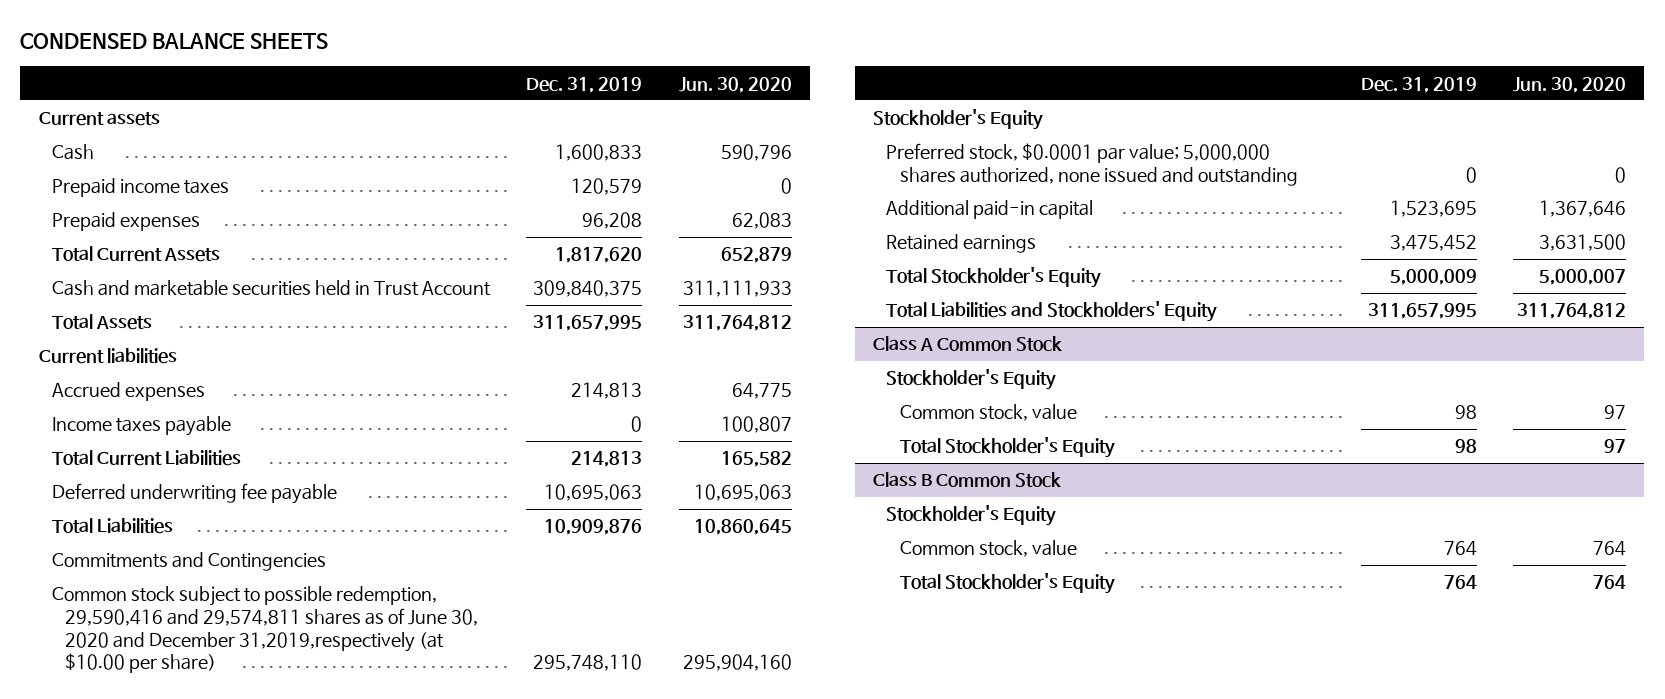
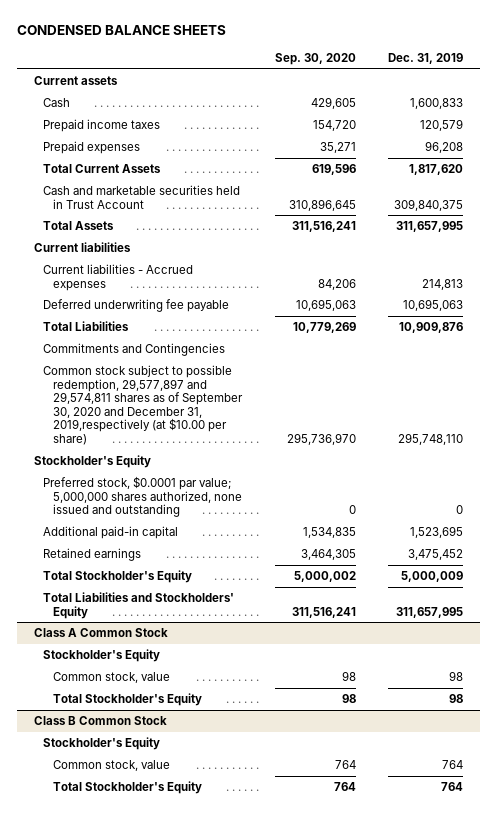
- | Dec. 31, 2019 | Jun. 30, 2020
+ | Sep. 30, 2020 | Dec. 31, 2019
- Accrued expenses | 214,813 | 64,775
- Income taxes payable | 0 | 100,807
- Total Current Liabilities | 214,813 | 165,582
+ Current liabilities - Accrued expenses | 84,206 | 214,813
- Common stock subject to possible redemption, 29,590,416 and 29,574,811 shares as of June 30, 2020 and December 31,2019,respectively (at $10.00 per share) | 295,748,110 | 295,904,160
+ Common stock subject to possible redemption, 29,577,897 and 29,574,811 shares as of September 30, 2020 and December 31, 2019,respectively (at $10.00 per share) | 295,736,970 | 295,748,110

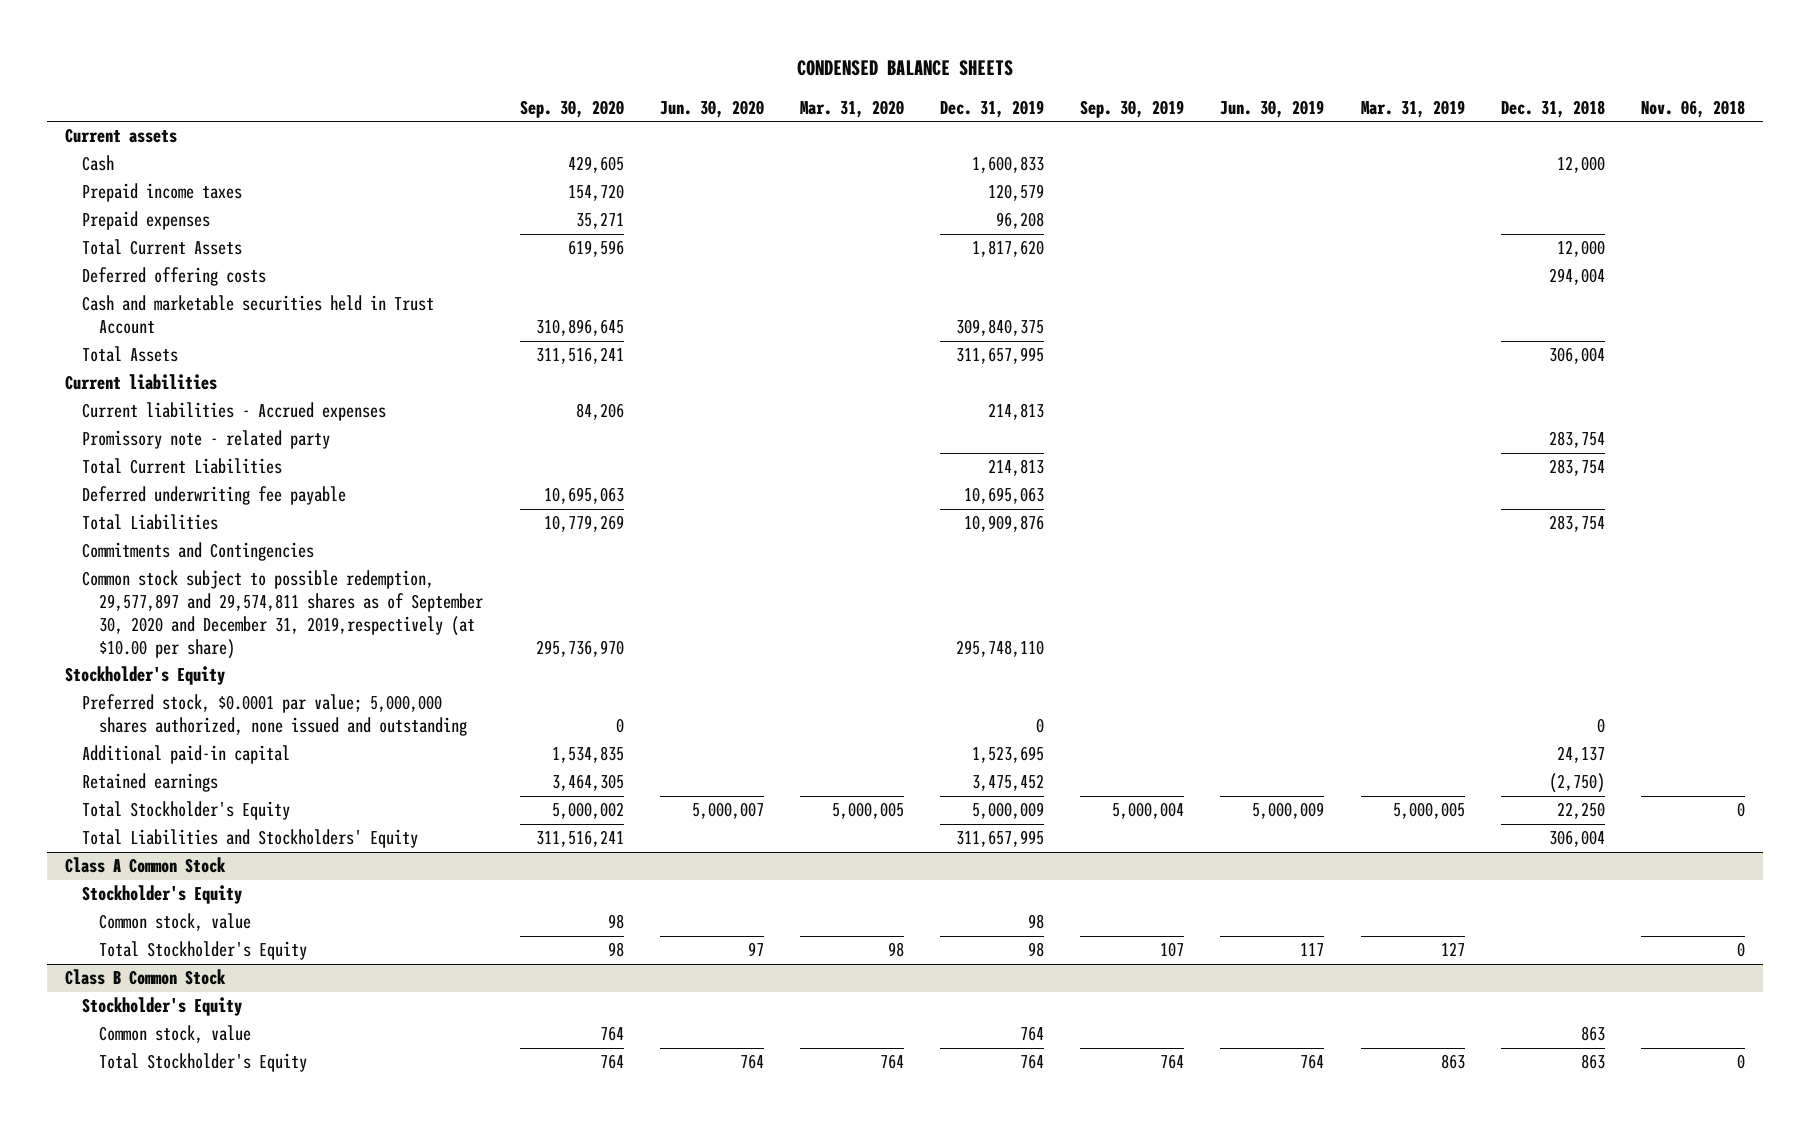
- | Sep. 30, 2020 | Dec. 31, 2019
+ | Sep. 30, 2020 | Jun. 30, 2020 | Mar. 31, 2020 | Dec. 31, 2019 | Sep. 30, 2019 | Jun. 30, 2019 | Mar. 31, 2019 | Dec. 31, 2018 | Nov. 06, 2018
+ Deferred offering costs | | | | | | | | 294,004 |
+ Promissory note - related party | | | | | | | | 283,754 |
+ Total Current Liabilities | | | | 214,813 | | | | 283,754 |

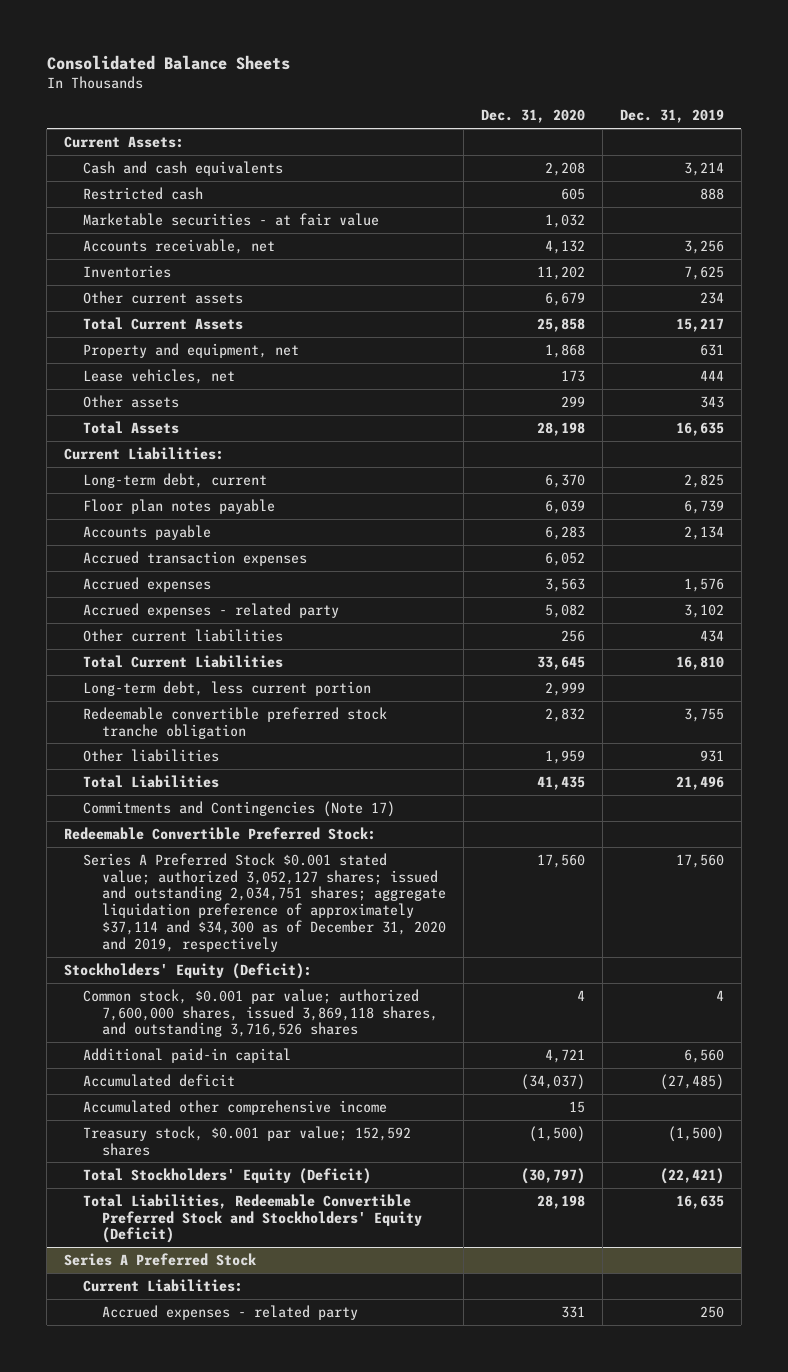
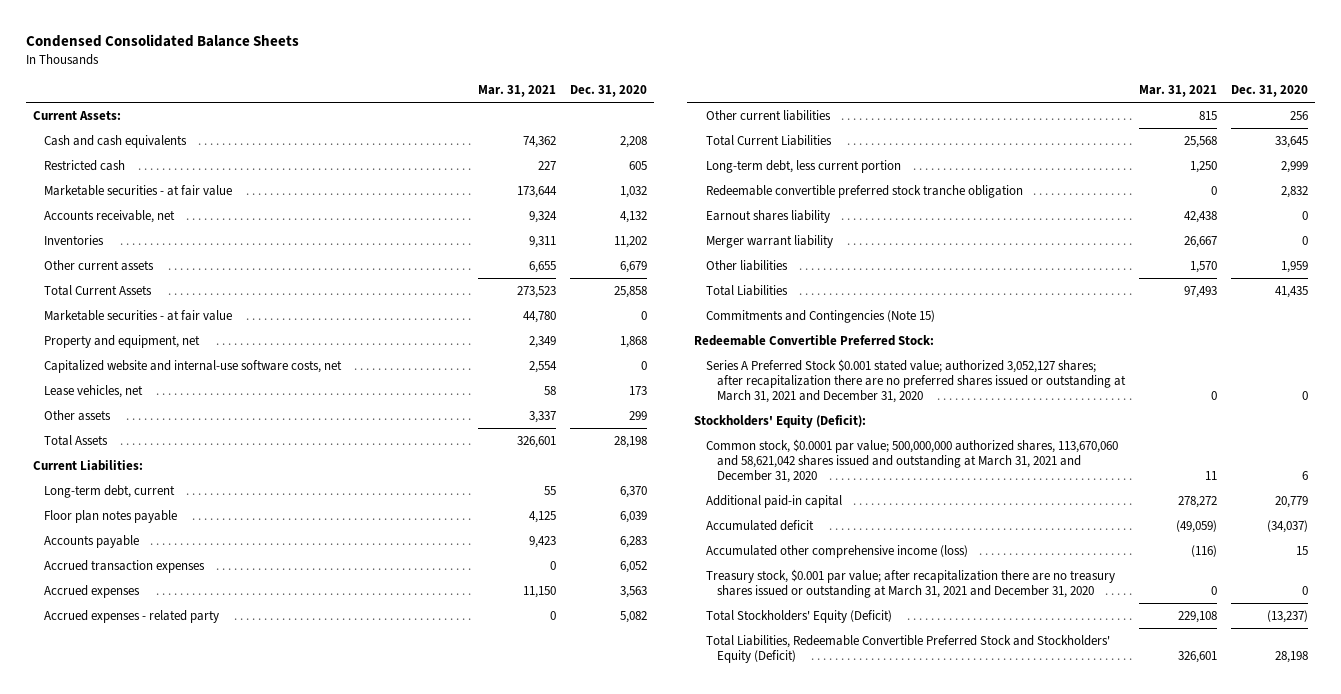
- Consolidated Balance Sheets
+ Condensed Consolidated Balance Sheets
- | Dec. 31, 2020 | Dec. 31, 2019
+ | Mar. 31, 2021 | Dec. 31, 2020
+ Marketable securities - at fair value | 44,780 | 0
+ Capitalized website and internal-use software costs, net | 2,554 | 0
+ Earnout shares liability | 42,438 | 0
+ Merger warrant liability | 26,667 | 0
- Commitments and Contingencies (Note 17)
+ Commitments and Contingencies (Note 15)
- Series A Preferred Stock $0.001 stated value; authorized 3,052,127 shares; issued and outstanding 2,034,751 shares; aggregate liquidation preference of approximately $37,114 and $34,300 as of December 31, 2020 and 2019, respectively | 17,560 | 17,560
+ Series A Preferred Stock $0.001 stated value; authorized 3,052,127 shares; after recapitalization there are no preferred shares issued or outstanding at March 31, 2021 and December 31, 2020 | 0 | 0
- Common stock, $0.001 par value; authorized 7,600,000 shares, issued 3,869,118 shares, and outstanding 3,716,526 shares | 4 | 4
- Additional paid-in capital | 4,721 | 6,560
+ Common stock, $0.0001 par value; 500,000,000 authorized shares, 113,670,060 and 58,621,042 shares issued and outstanding at March 31, 2021 and December 31, 2020 | 11 | 6
+ Additional paid-in capital | 278,272 | 20,779
- Accumulated other comprehensive income | 15 |
- Treasury stock, $0.001 par value; 152,592 shares | (1,500) | (1,500)
- Total Stockholders' Equity (Deficit) | (30,797) | (22,421)
+ Accumulated other comprehensive income (loss) | (116) | 15
+ Treasury stock, $0.001 par value; after recapitalization there are no treasury shares issued or outstanding at March 31, 2021 and December 31, 2020 | 0 | 0
+ Total Stockholders' Equity (Deficit) | 229,108 | (13,237)
- Series A Preferred Stock
- Current Liabilities:
- Accrued expenses - related party | 331 | 250

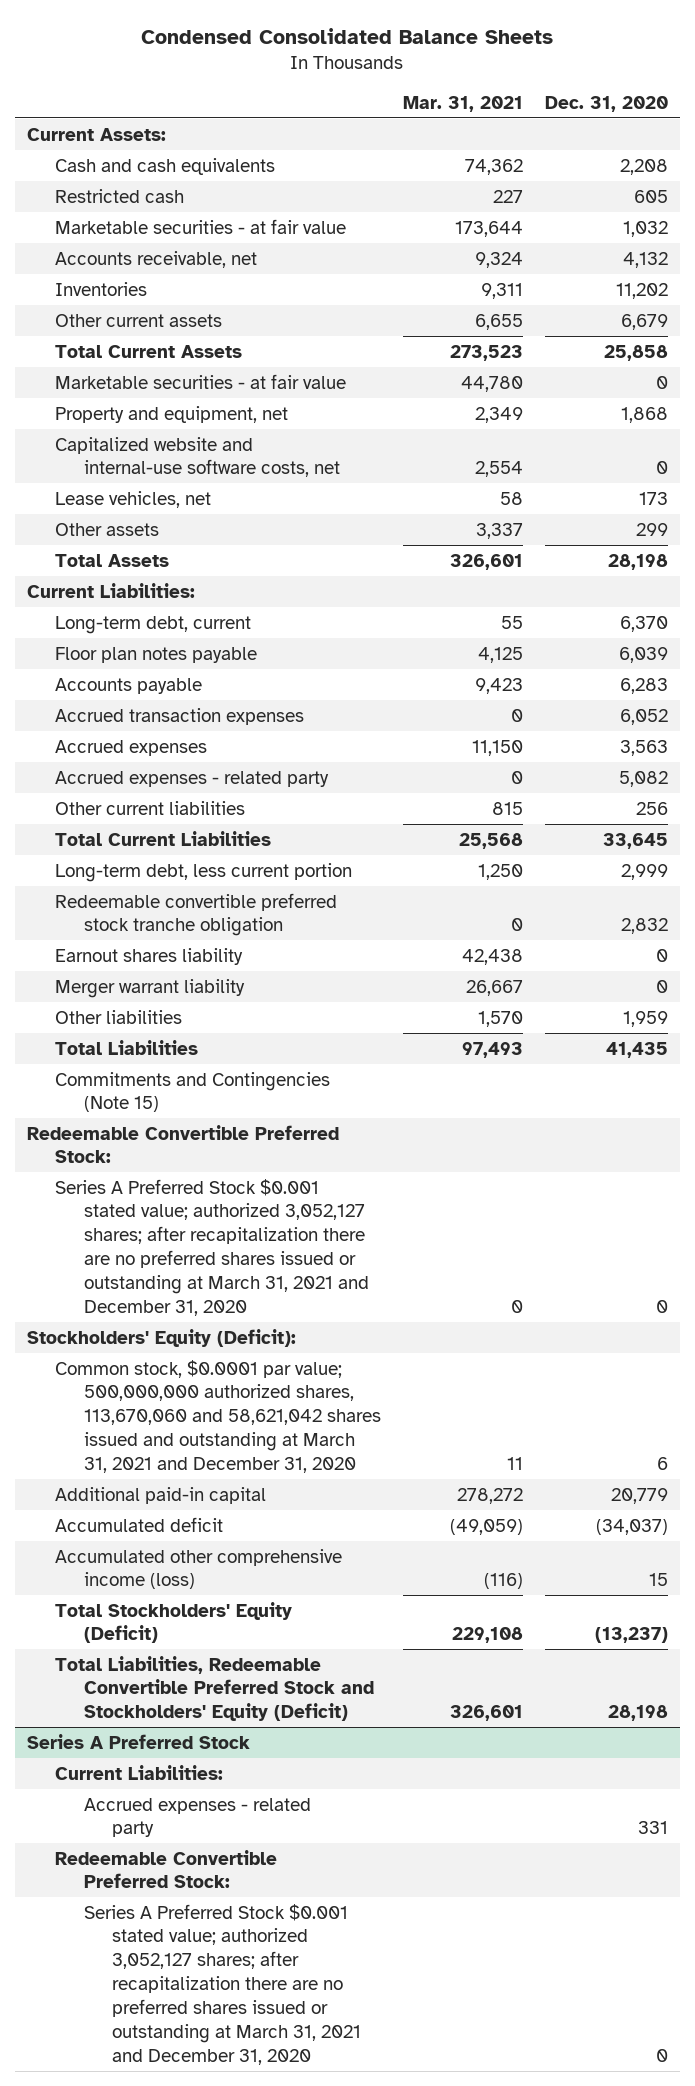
- Treasury stock, $0.001 par value; after recapitalization there are no treasury shares issued or outstanding at March 31, 2021 and December 31, 2020 | 0 | 0
+ Series A Preferred Stock
+ Current Liabilities:
+ Accrued expenses - related party | | 331
+ Redeemable Convertible Preferred Stock:
+ Series A Preferred Stock $0.001 stated value; authorized 3,052,127 shares; after recapitalization there are no preferred shares issued or outstanding at March 31, 2021 and December 31, 2020 | | 0

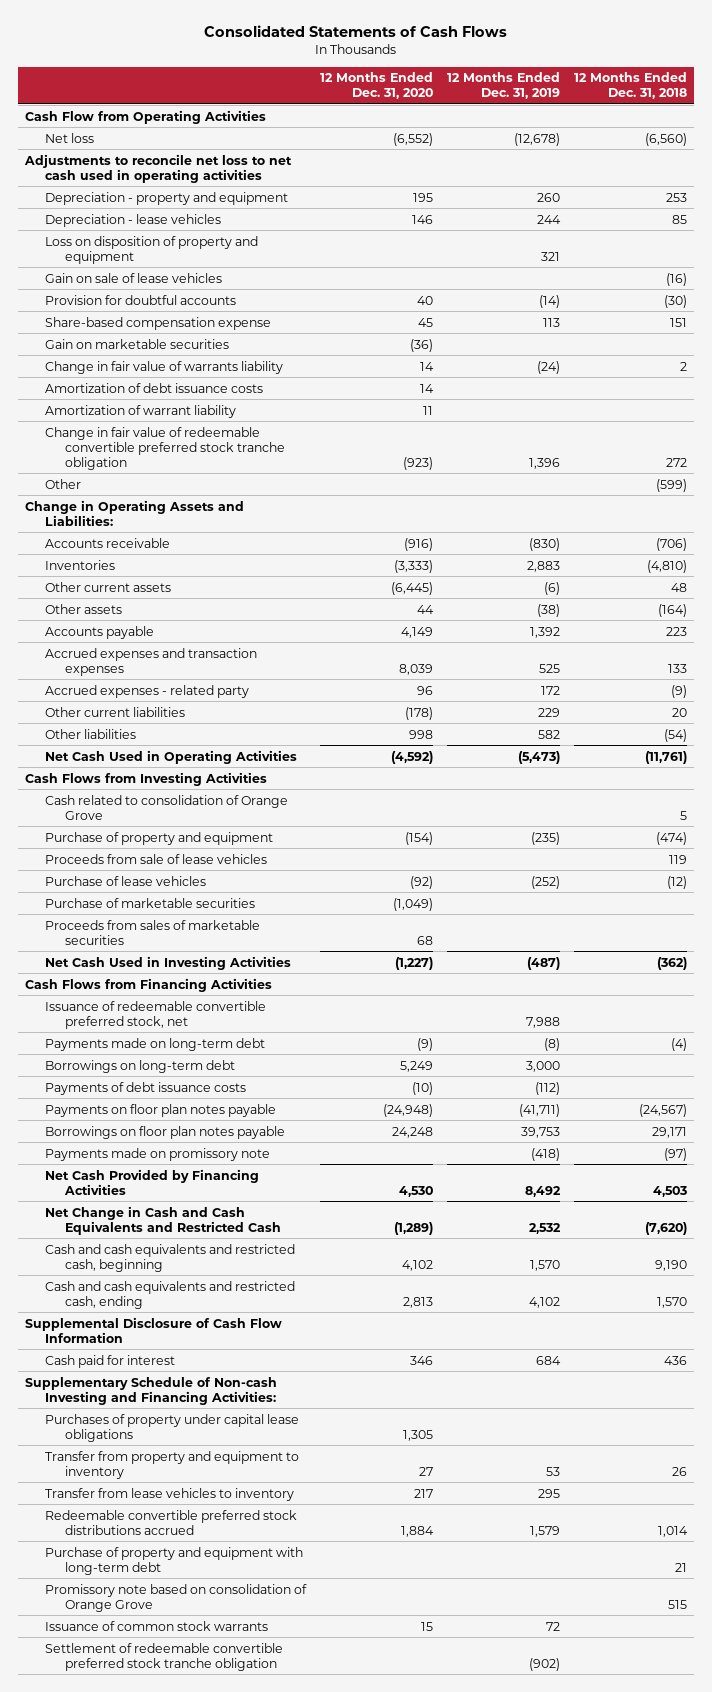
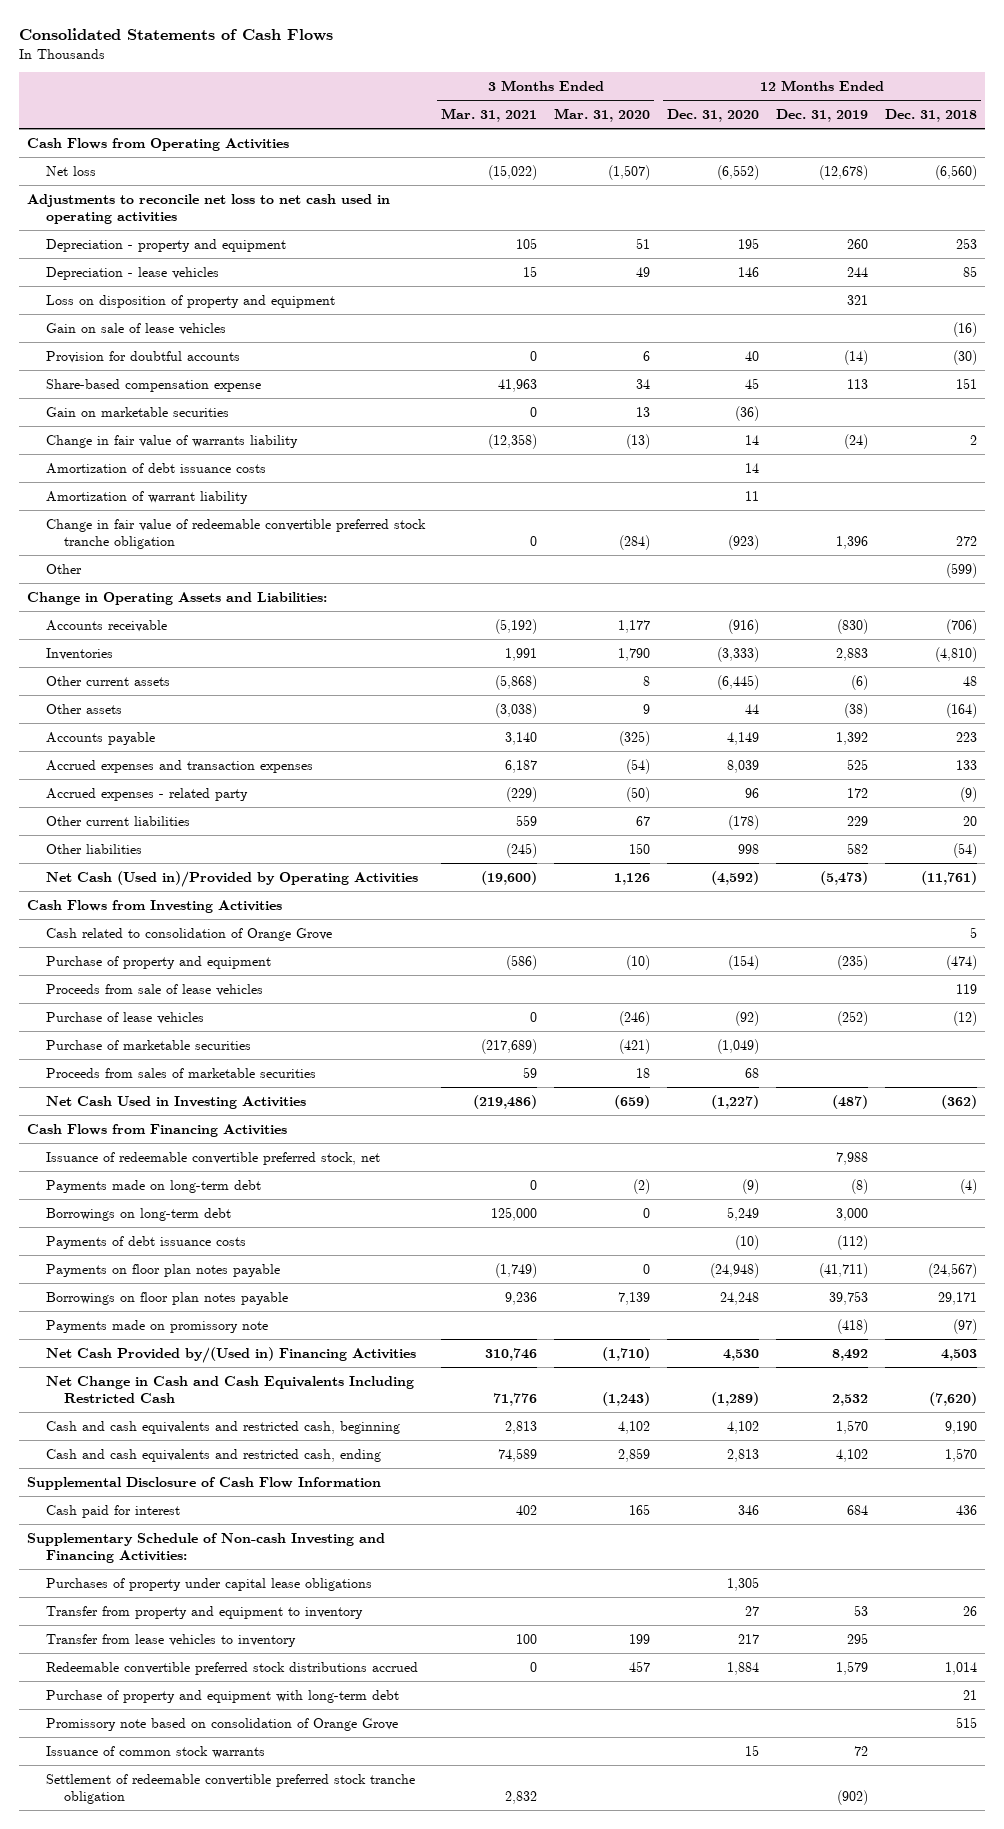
- | 12 Months Ended Dec. 31, 2020 | 12 Months Ended Dec. 31, 2019 | 12 Months Ended Dec. 31, 2018
+ | 3 Months Ended Mar. 31, 2021 | 3 Months Ended Mar. 31, 2020 | 12 Months Ended Dec. 31, 2020 | 12 Months Ended Dec. 31, 2019 | 12 Months Ended Dec. 31, 2018
- Cash Flow from Operating Activities
+ Cash Flows from Operating Activities
- Net Cash Used in Operating Activities | (4,592) | (5,473) | (11,761)
+ Net Cash (Used in)/Provided by Operating Activities | (19,600) | 1,126 | (4,592) | (5,473) | (11,761)
- Net Cash Provided by Financing Activities | 4,530 | 8,492 | 4,503
- Net Change in Cash and Cash Equivalents and Restricted Cash | (1,289) | 2,532 | (7,620)
+ Net Cash Provided by/(Used in) Financing Activities | 310,746 | (1,710) | 4,530 | 8,492 | 4,503
+ Net Change in Cash and Cash Equivalents Including Restricted Cash | 71,776 | (1,243) | (1,289) | 2,532 | (7,620)

